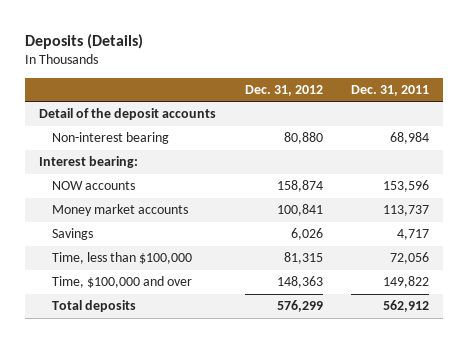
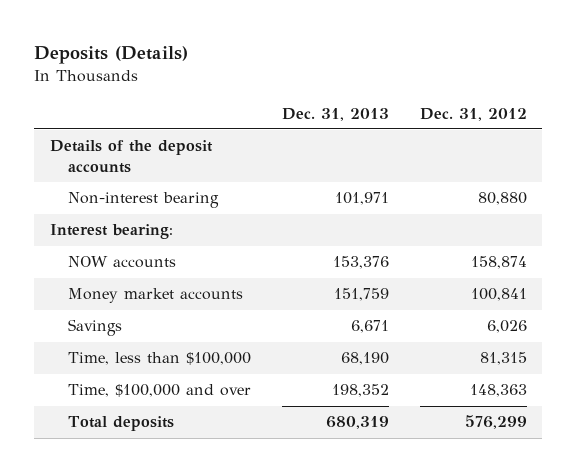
- | Dec. 31, 2012 | Dec. 31, 2011
+ | Dec. 31, 2013 | Dec. 31, 2012
- Detail of the deposit accounts
+ Details of the deposit accounts

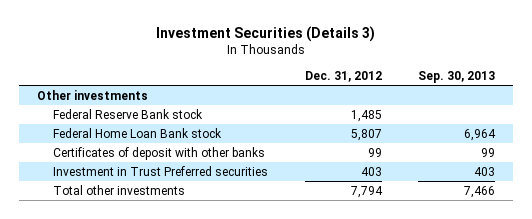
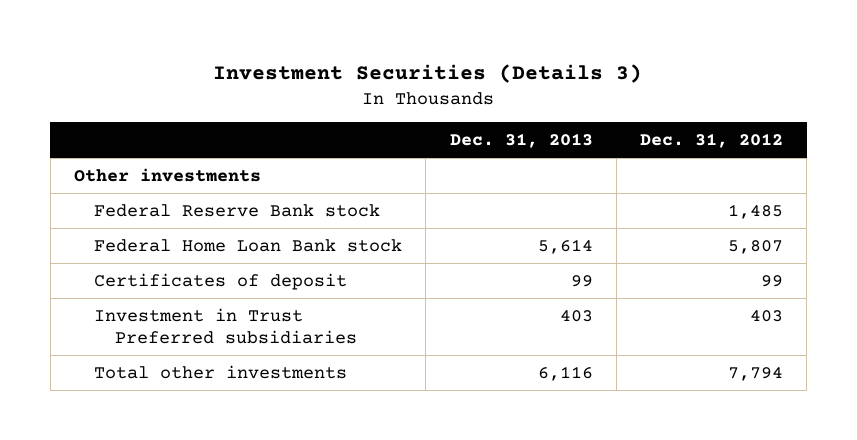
- | Dec. 31, 2012 | Sep. 30, 2013
+ | Dec. 31, 2013 | Dec. 31, 2012
- Certificates of deposit with other banks | 99 | 99
- Investment in Trust Preferred securities | 403 | 403
+ Certificates of deposit | 99 | 99
+ Investment in Trust Preferred subsidiaries | 403 | 403

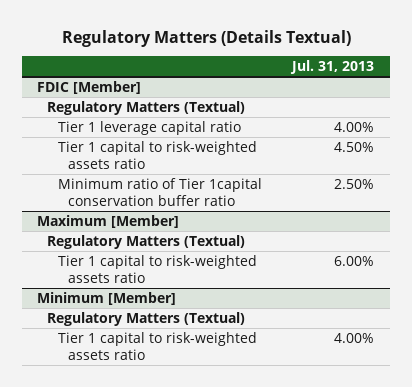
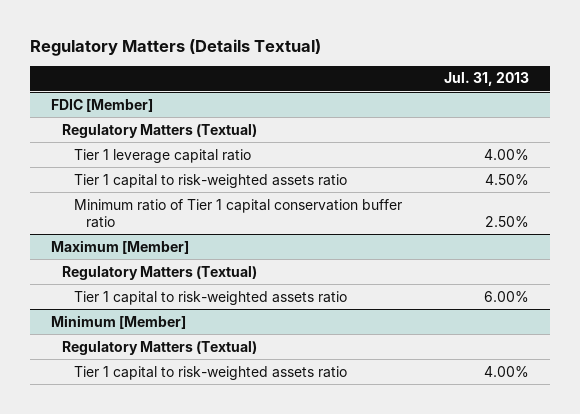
@ FDIC [Member]
- Minimum ratio of Tier 1capital conservation buffer ratio | 2.50%
+ Minimum ratio of Tier 1 capital conservation buffer ratio | 2.50%

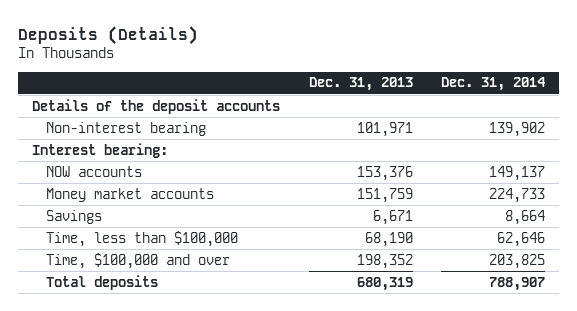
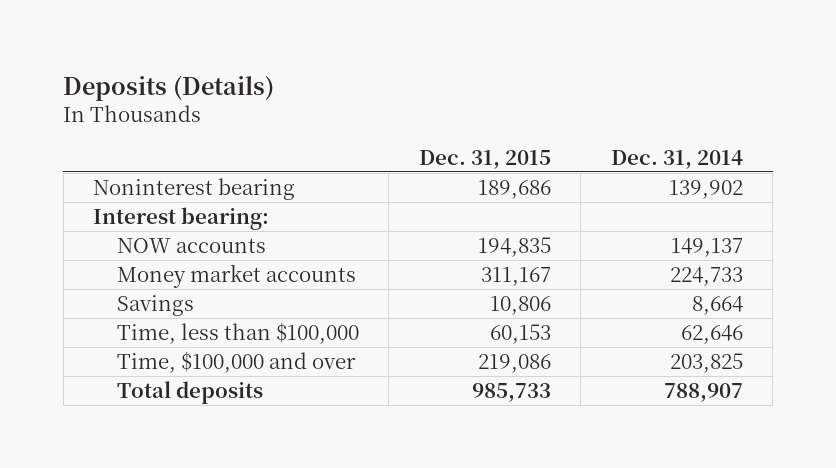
- | Dec. 31, 2013 | Dec. 31, 2014
+ | Dec. 31, 2015 | Dec. 31, 2014
- Details of the deposit accounts
- Non-interest bearing | 101,971 | 139,902
+ Noninterest bearing | 189,686 | 139,902

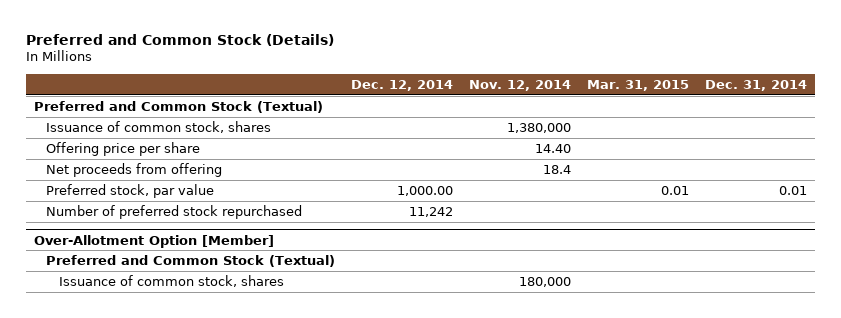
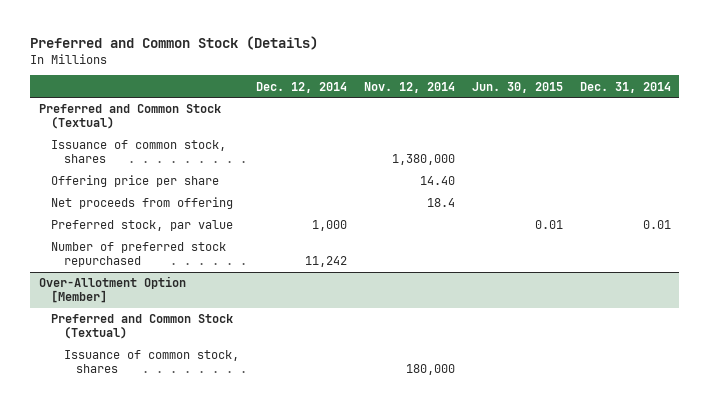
- | Dec. 12, 2014 | Nov. 12, 2014 | Mar. 31, 2015 | Dec. 31, 2014
+ | Dec. 12, 2014 | Nov. 12, 2014 | Jun. 30, 2015 | Dec. 31, 2014
- Preferred stock, par value | 1,000.00 | | 0.01 | 0.01
+ Preferred stock, par value | 1,000 | | 0.01 | 0.01

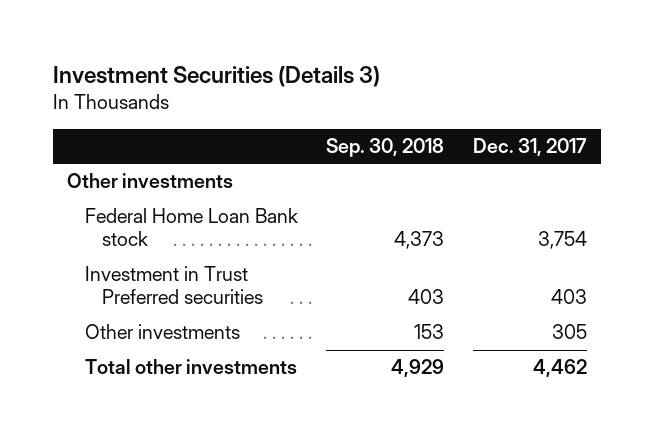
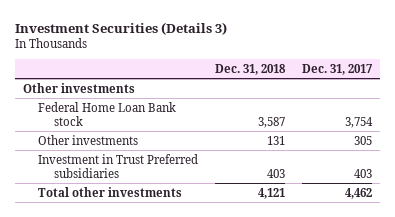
- | Sep. 30, 2018 | Dec. 31, 2017
+ | Dec. 31, 2018 | Dec. 31, 2017
- Investment in Trust Preferred securities | 403 | 403
+ Investment in Trust Preferred subsidiaries | 403 | 403

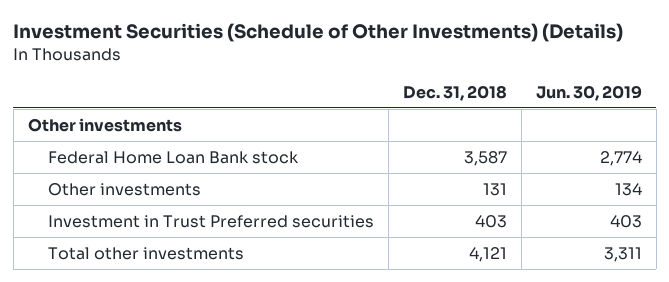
- Investment Securities (Details 3)
+ Investment Securities (Schedule of Other Investments) (Details)
- | Dec. 31, 2018 | Dec. 31, 2017
+ | Dec. 31, 2018 | Jun. 30, 2019
- Investment in Trust Preferred subsidiaries | 403 | 403
+ Investment in Trust Preferred securities | 403 | 403

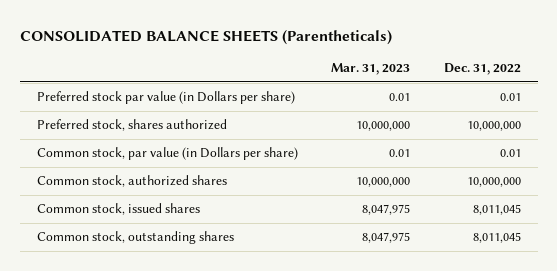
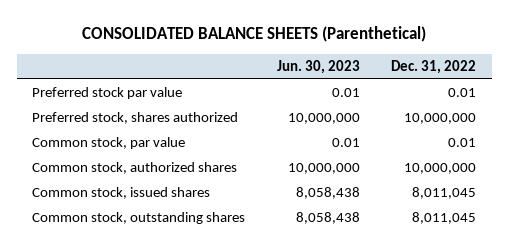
- CONSOLIDATED BALANCE SHEETS (Parentheticals)
+ CONSOLIDATED BALANCE SHEETS (Parenthetical)
- | Mar. 31, 2023 | Dec. 31, 2022
+ | Jun. 30, 2023 | Dec. 31, 2022
- Preferred stock par value (in Dollars per share) | 0.01 | 0.01
+ Preferred stock par value | 0.01 | 0.01
- Common stock, par value (in Dollars per share) | 0.01 | 0.01
+ Common stock, par value | 0.01 | 0.01

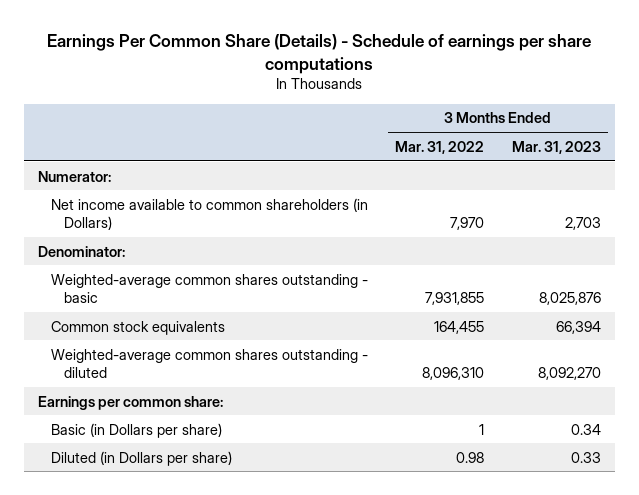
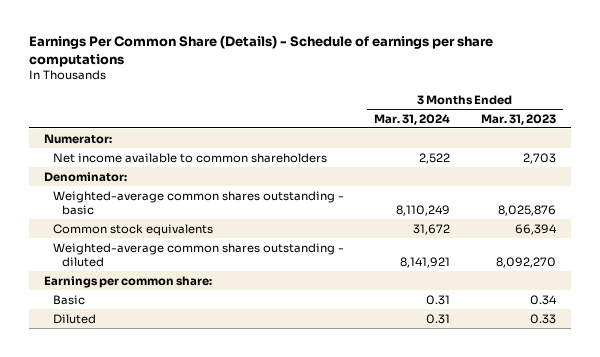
- | 3 Months Ended Mar. 31, 2022 | 3 Months Ended Mar. 31, 2023
+ | 3 Months Ended Mar. 31, 2024 | 3 Months Ended Mar. 31, 2023
- Net income available to common shareholders (in Dollars) | 7,970 | 2,703
+ Net income available to common shareholders | 2,522 | 2,703
- Basic (in Dollars per share) | 1 | 0.34
- Diluted (in Dollars per share) | 0.98 | 0.33
+ Basic | 0.31 | 0.34
+ Diluted | 0.31 | 0.33

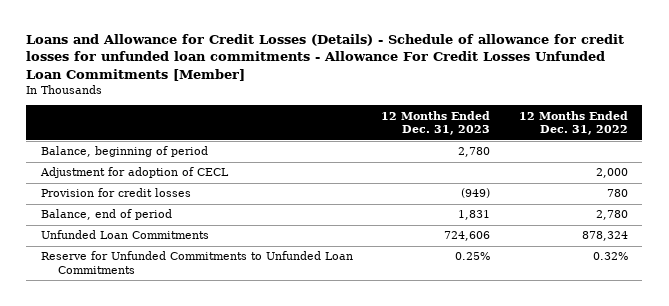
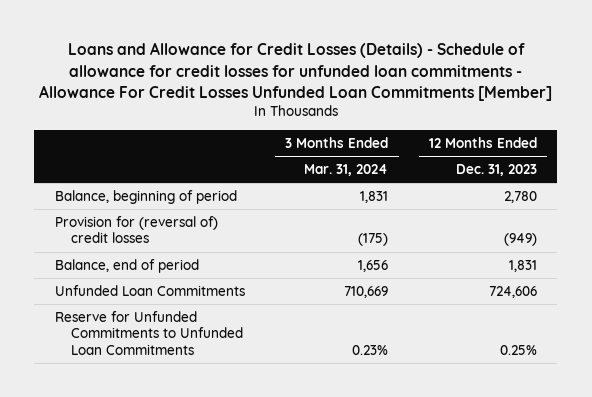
- | 12 Months Ended Dec. 31, 2023 | 12 Months Ended Dec. 31, 2022
+ | 3 Months Ended Mar. 31, 2024 | 12 Months Ended Dec. 31, 2023
- Adjustment for adoption of CECL | | 2,000
- Provision for credit losses | (949) | 780
+ Provision for (reversal of) credit losses | (175) | (949)

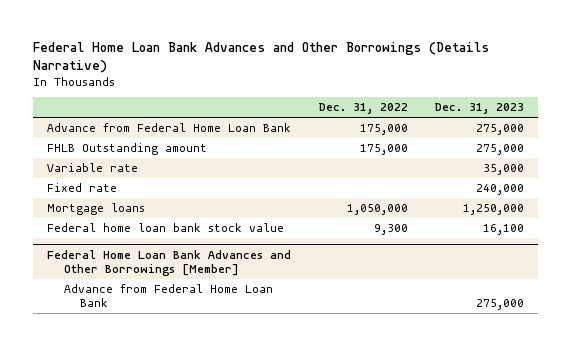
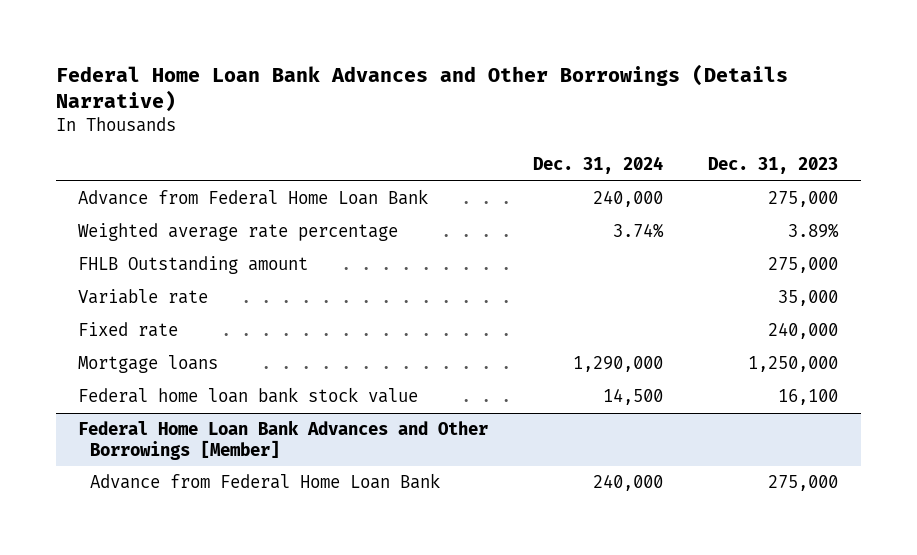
- | Dec. 31, 2022 | Dec. 31, 2023
+ | Dec. 31, 2024 | Dec. 31, 2023
+ Weighted average rate percentage | 3.74% | 3.89%

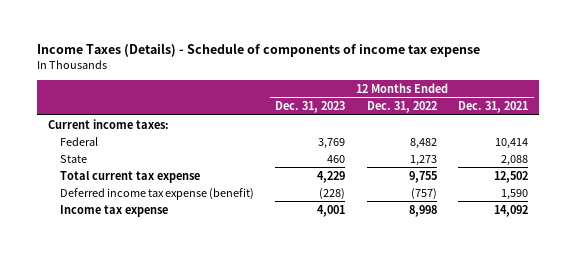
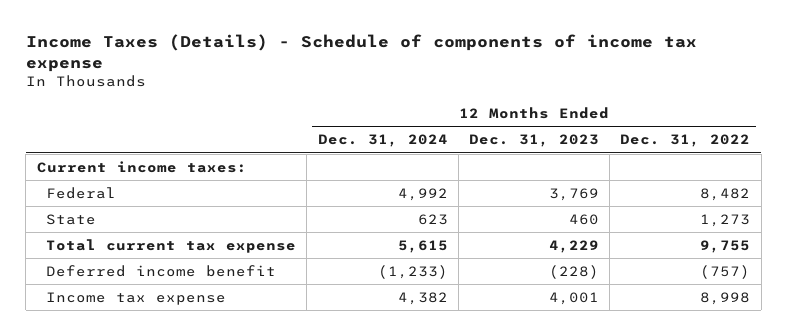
- | 12 Months Ended Dec. 31, 2023 | 12 Months Ended Dec. 31, 2022 | 12 Months Ended Dec. 31, 2021
+ | 12 Months Ended Dec. 31, 2024 | 12 Months Ended Dec. 31, 2023 | 12 Months Ended Dec. 31, 2022
- Deferred income tax expense (benefit) | (228) | (757) | 1,590
+ Deferred income benefit | (1,233) | (228) | (757)

